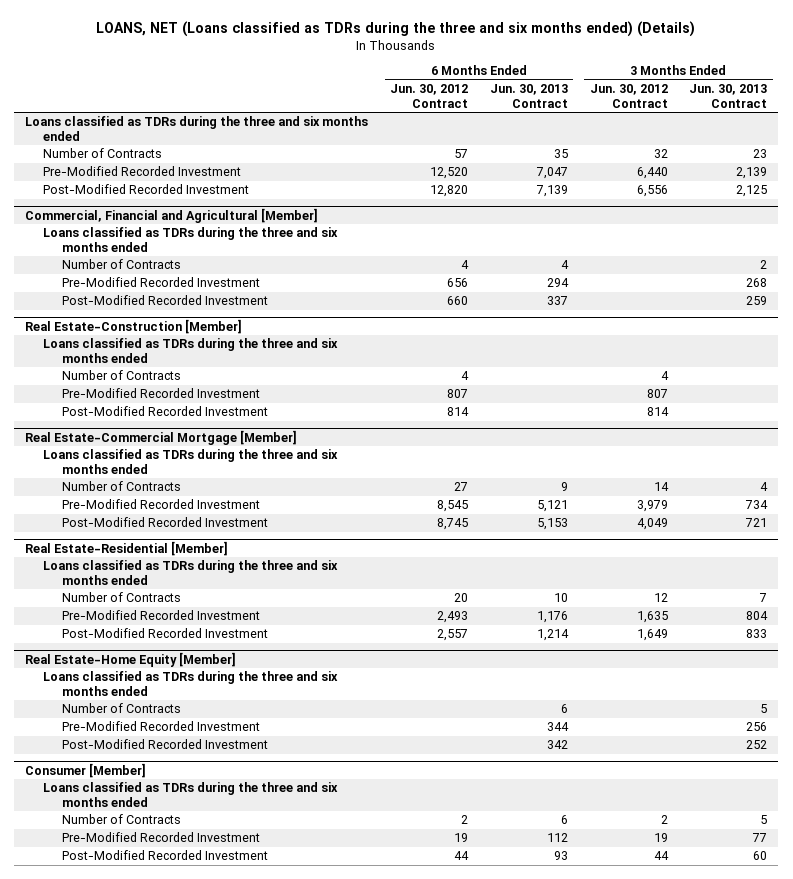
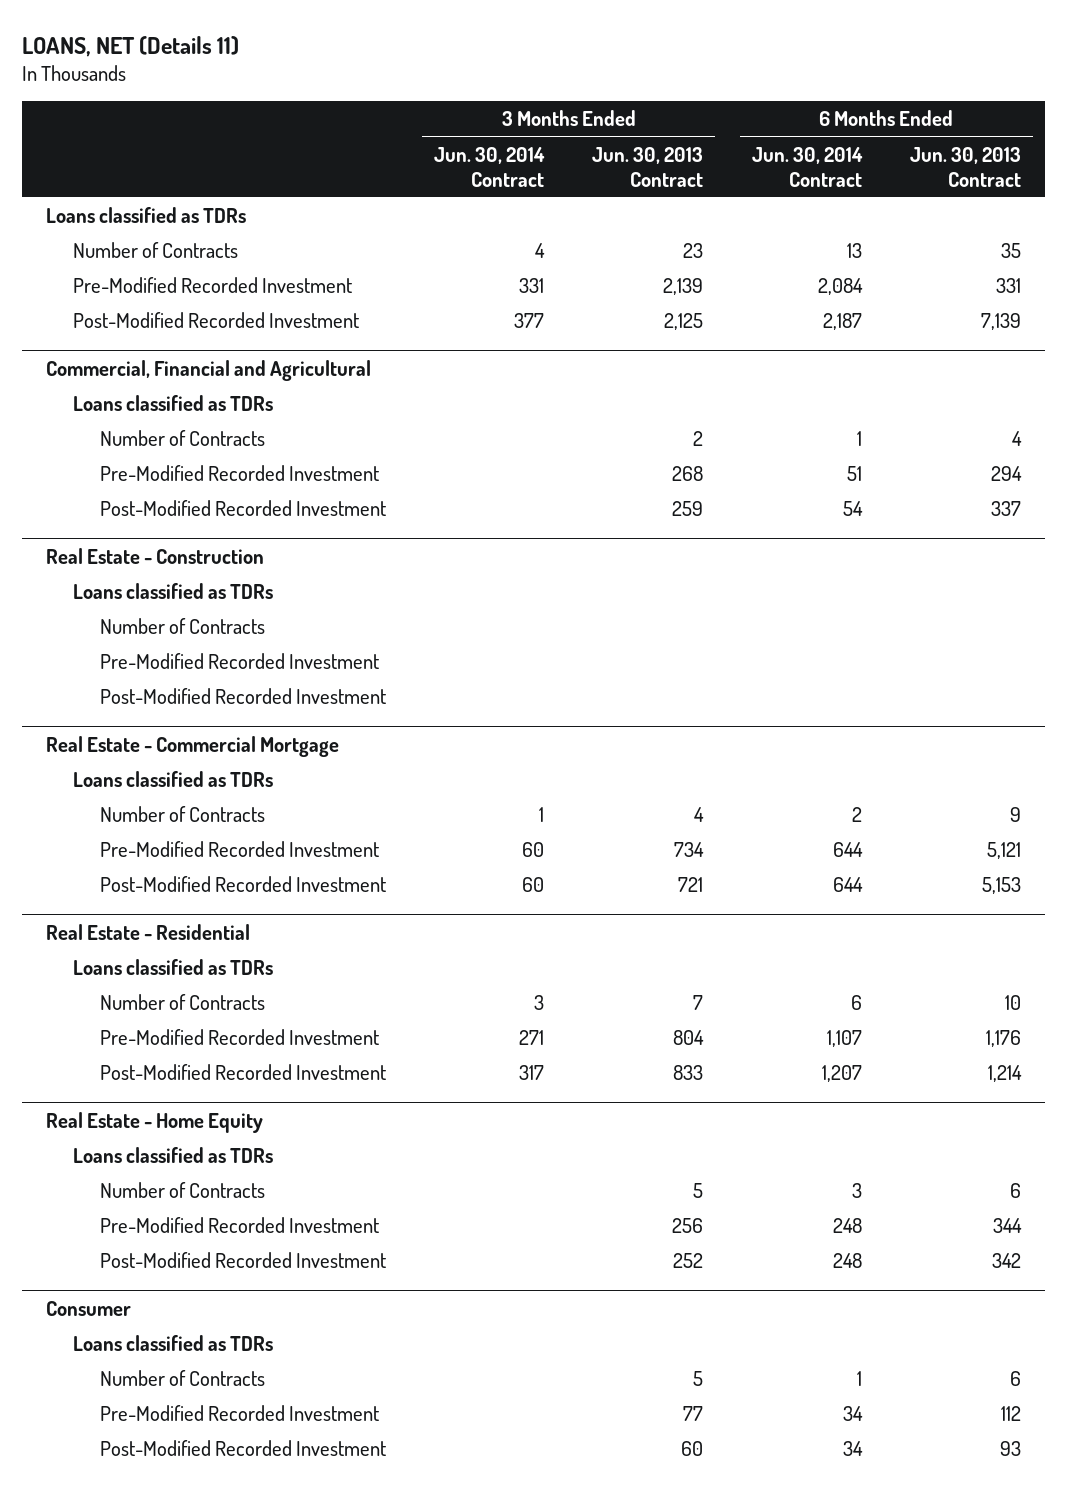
- LOANS, NET (Loans classified as TDRs during the three and six months ended) (Details)
+ LOANS, NET (Details 11)
- | 6 Months Ended Jun. 30, 2012 Contract | 6 Months Ended Jun. 30, 2013 Contract | 3 Months Ended Jun. 30, 2012 Contract | 3 Months Ended Jun. 30, 2013 Contract
+ | 3 Months Ended Jun. 30, 2014 Contract | 3 Months Ended Jun. 30, 2013 Contract | 6 Months Ended Jun. 30, 2014 Contract | 6 Months Ended Jun. 30, 2013 Contract
- Loans classified as TDRs during the three and six months ended
+ Loans classified as TDRs
- Pre-Modified Recorded Investment | 12,520 | 7,047 | 6,440 | 2,139
+ Pre-Modified Recorded Investment | 331 | 2,139 | 2,084 | 331
- Commercial, Financial and Agricultural [Member]
- Loans classified as TDRs during the three and six months ended
+ Commercial, Financial and Agricultural
+ Loans classified as TDRs
- Real Estate-Construction [Member]
- Loans classified as TDRs during the three and six months ended
+ Real Estate - Construction
+ Loans classified as TDRs
- Real Estate-Commercial Mortgage [Member]
- Loans classified as TDRs during the three and six months ended
+ Real Estate - Commercial Mortgage
+ Loans classified as TDRs
- Real Estate-Residential [Member]
- Loans classified as TDRs during the three and six months ended
+ Real Estate - Residential
+ Loans classified as TDRs
- Real Estate-Home Equity [Member]
- Loans classified as TDRs during the three and six months ended
+ Real Estate - Home Equity
+ Loans classified as TDRs
- Consumer [Member]
- Loans classified as TDRs during the three and six months ended
+ Consumer
+ Loans classified as TDRs

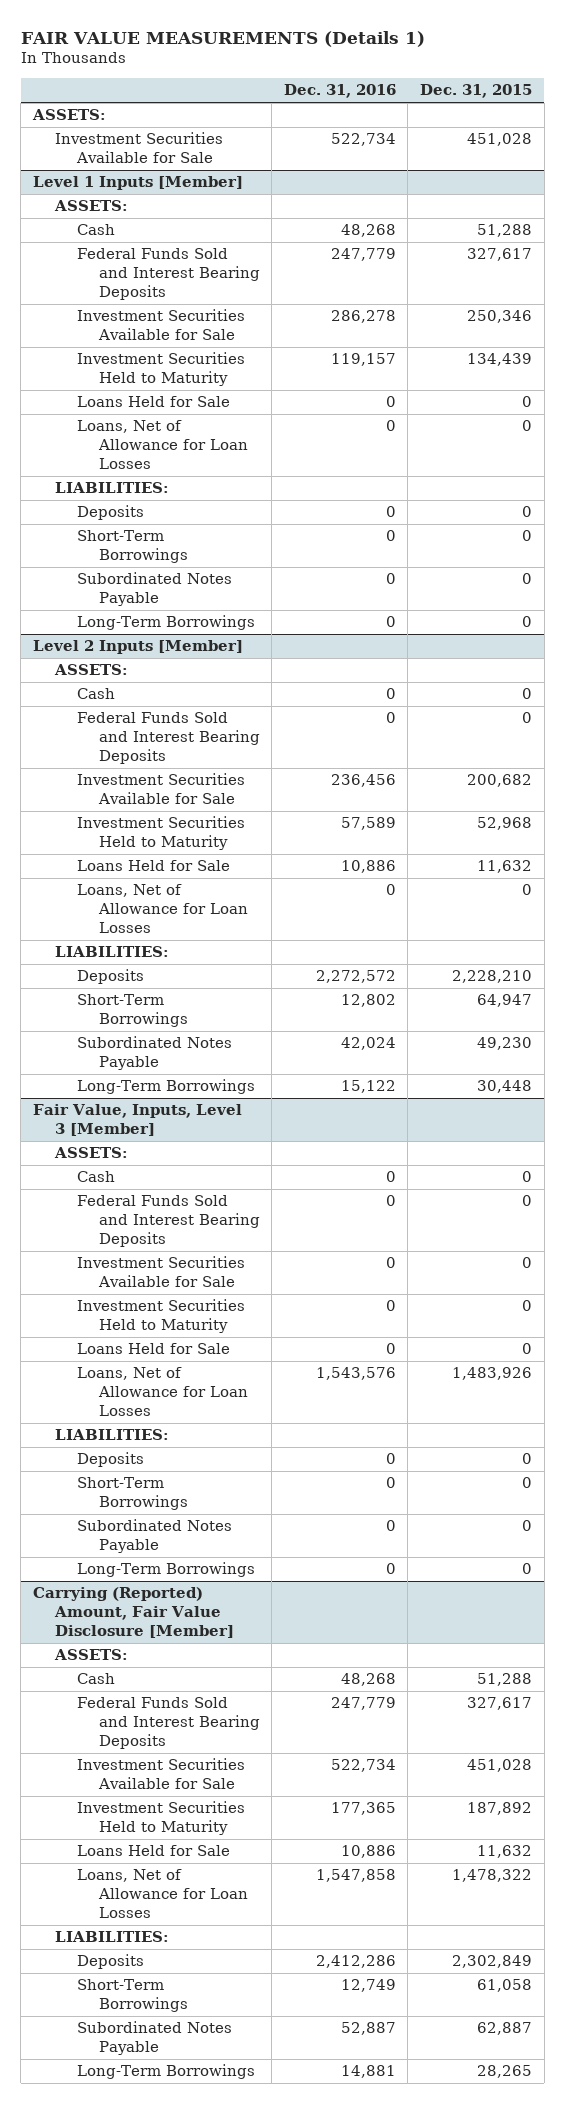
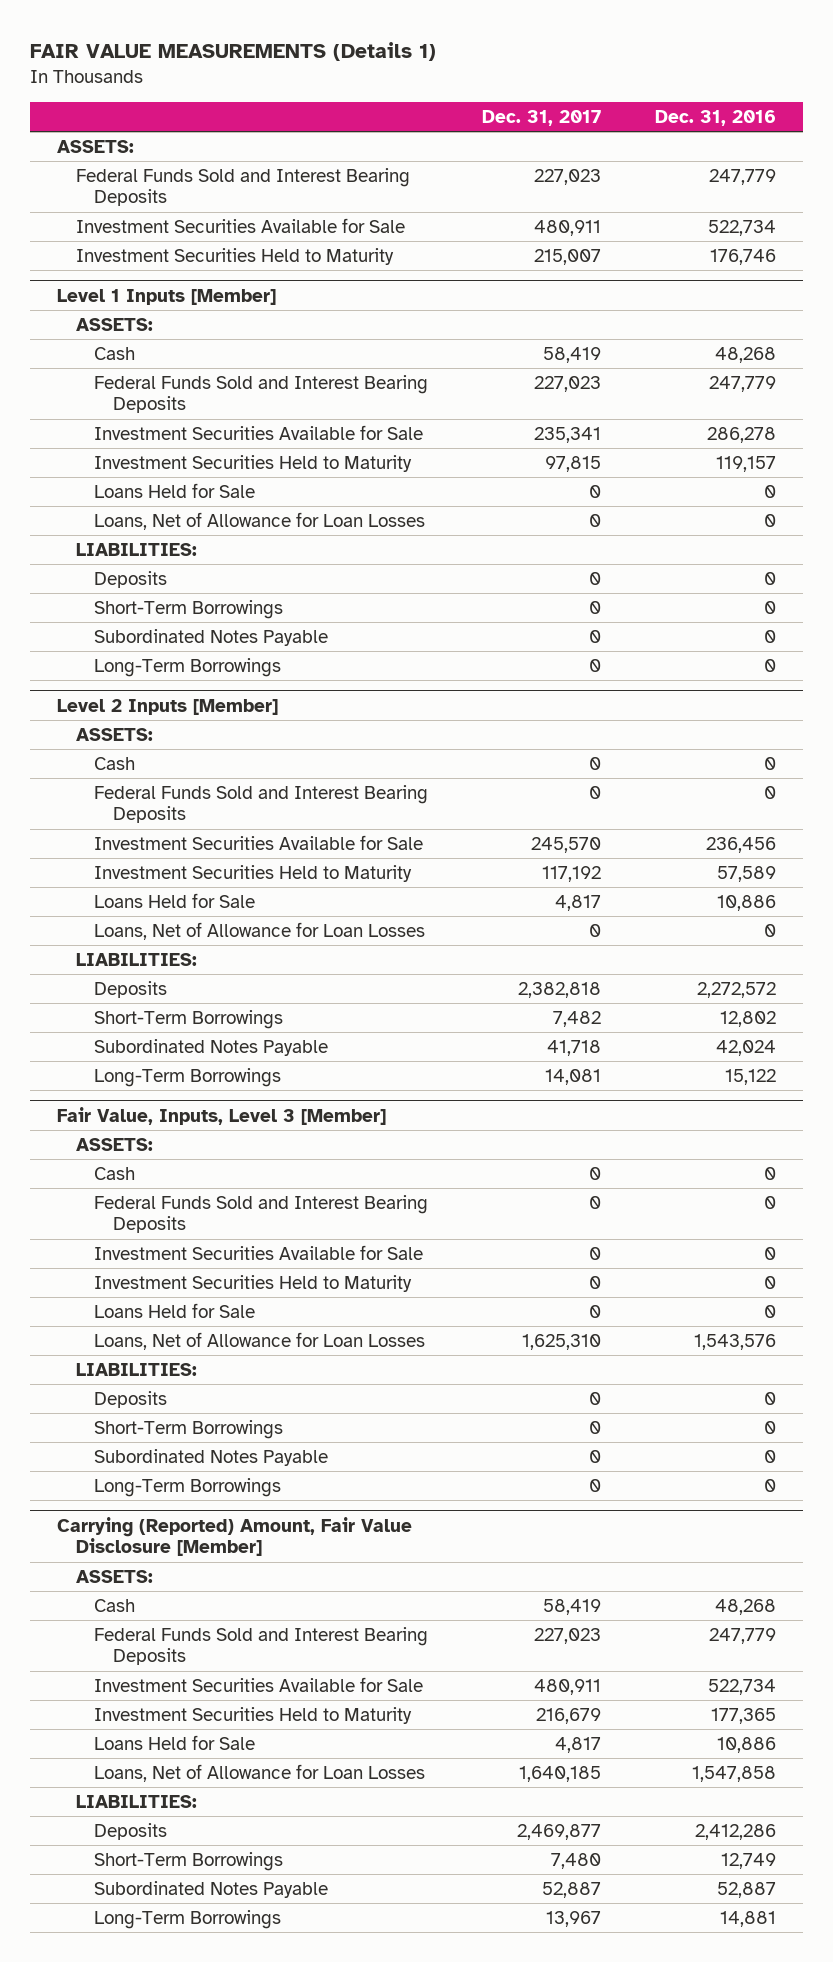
- | Dec. 31, 2016 | Dec. 31, 2015
+ | Dec. 31, 2017 | Dec. 31, 2016
+ Federal Funds Sold and Interest Bearing Deposits | 227,023 | 247,779
+ Investment Securities Held to Maturity | 215,007 | 176,746

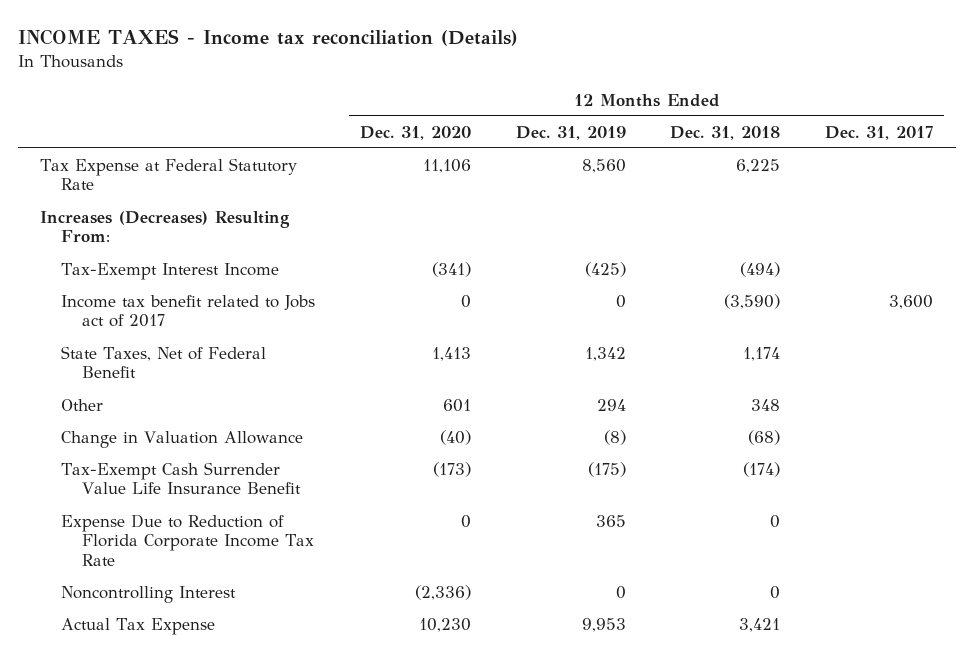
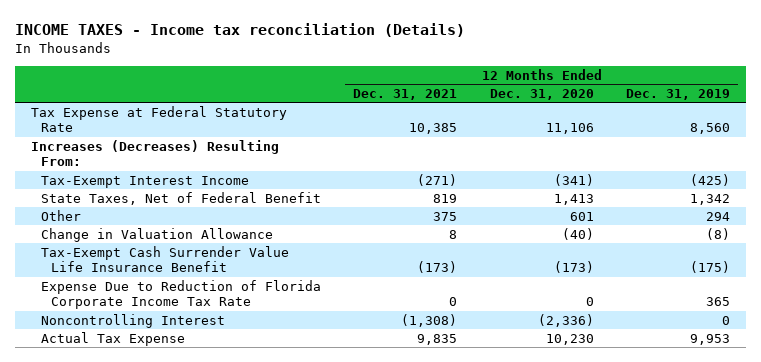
- | 12 Months Ended Dec. 31, 2020 | 12 Months Ended Dec. 31, 2019 | 12 Months Ended Dec. 31, 2018 | 12 Months Ended Dec. 31, 2017
+ | 12 Months Ended Dec. 31, 2021 | 12 Months Ended Dec. 31, 2020 | 12 Months Ended Dec. 31, 2019
- Income tax benefit related to Jobs act of 2017 | 0 | 0 | (3,590) | 3,600

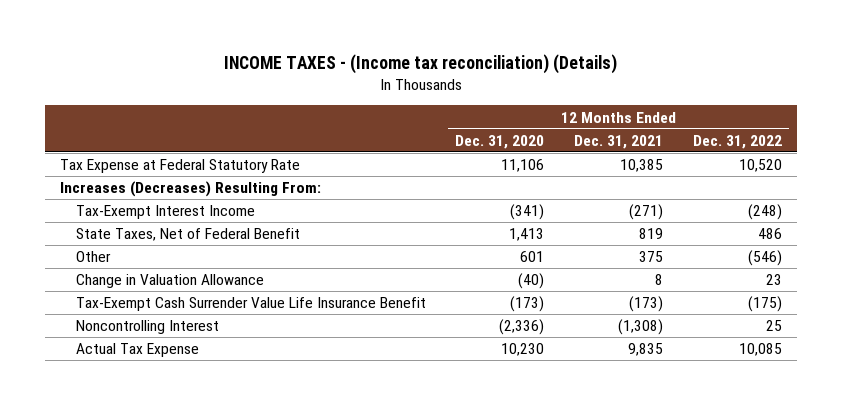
- INCOME TAXES - Income tax reconciliation (Details)
+ INCOME TAXES - (Income tax reconciliation) (Details)
- | 12 Months Ended Dec. 31, 2021 | 12 Months Ended Dec. 31, 2020 | 12 Months Ended Dec. 31, 2019
+ | 12 Months Ended Dec. 31, 2020 | 12 Months Ended Dec. 31, 2021 | 12 Months Ended Dec. 31, 2022
- Expense Due to Reduction of Florida Corporate Income Tax Rate | 0 | 0 | 365

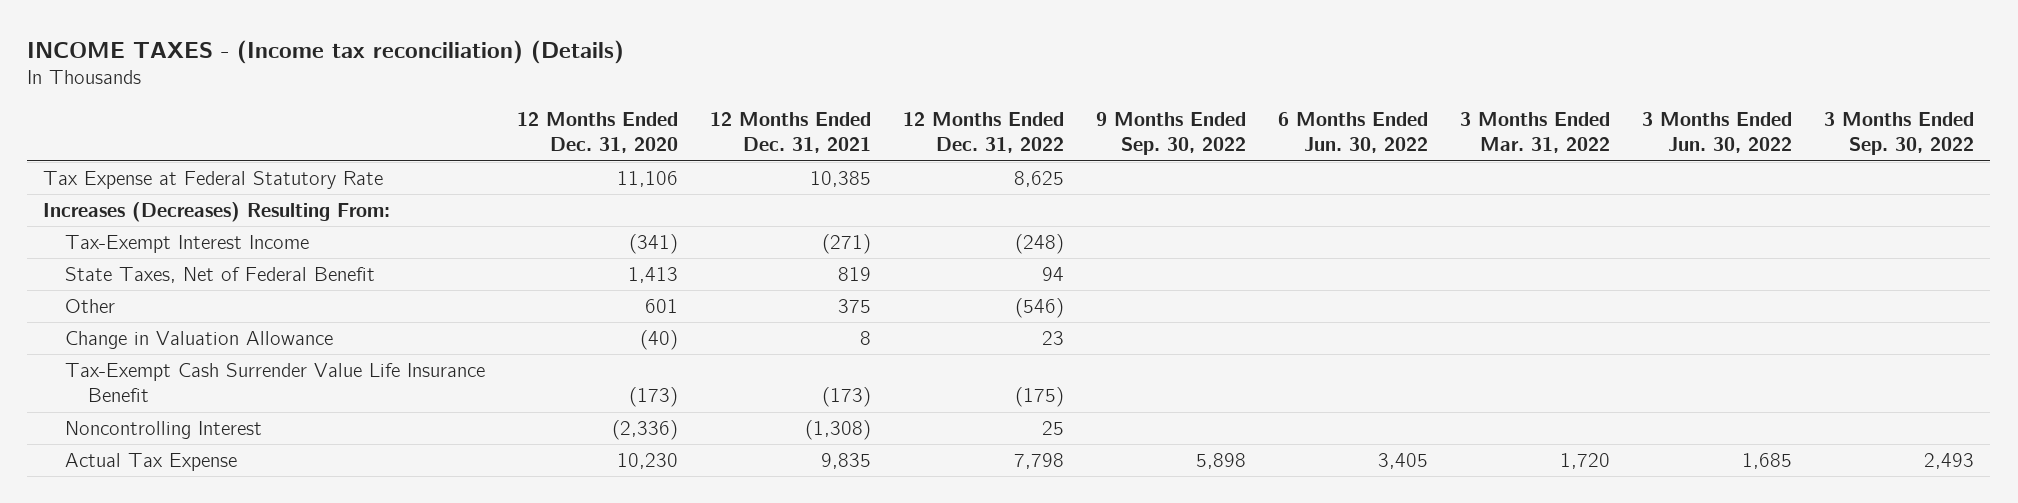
- | 12 Months Ended Dec. 31, 2020 | 12 Months Ended Dec. 31, 2021 | 12 Months Ended Dec. 31, 2022
+ | 12 Months Ended Dec. 31, 2020 | 12 Months Ended Dec. 31, 2021 | 12 Months Ended Dec. 31, 2022 | 9 Months Ended Sep. 30, 2022 | 6 Months Ended Jun. 30, 2022 | 3 Months Ended Mar. 31, 2022 | 3 Months Ended Jun. 30, 2022 | 3 Months Ended Sep. 30, 2022
- Tax Expense at Federal Statutory Rate | 11,106 | 10,385 | 10,520
+ Tax Expense at Federal Statutory Rate | 11,106 | 10,385 | 8,625 | | | | |
- State Taxes, Net of Federal Benefit | 1,413 | 819 | 486
+ State Taxes, Net of Federal Benefit | 1,413 | 819 | 94 | | | | |
- Actual Tax Expense | 10,230 | 9,835 | 10,085
+ Actual Tax Expense | 10,230 | 9,835 | 7,798 | 5,898 | 3,405 | 1,720 | 1,685 | 2,493

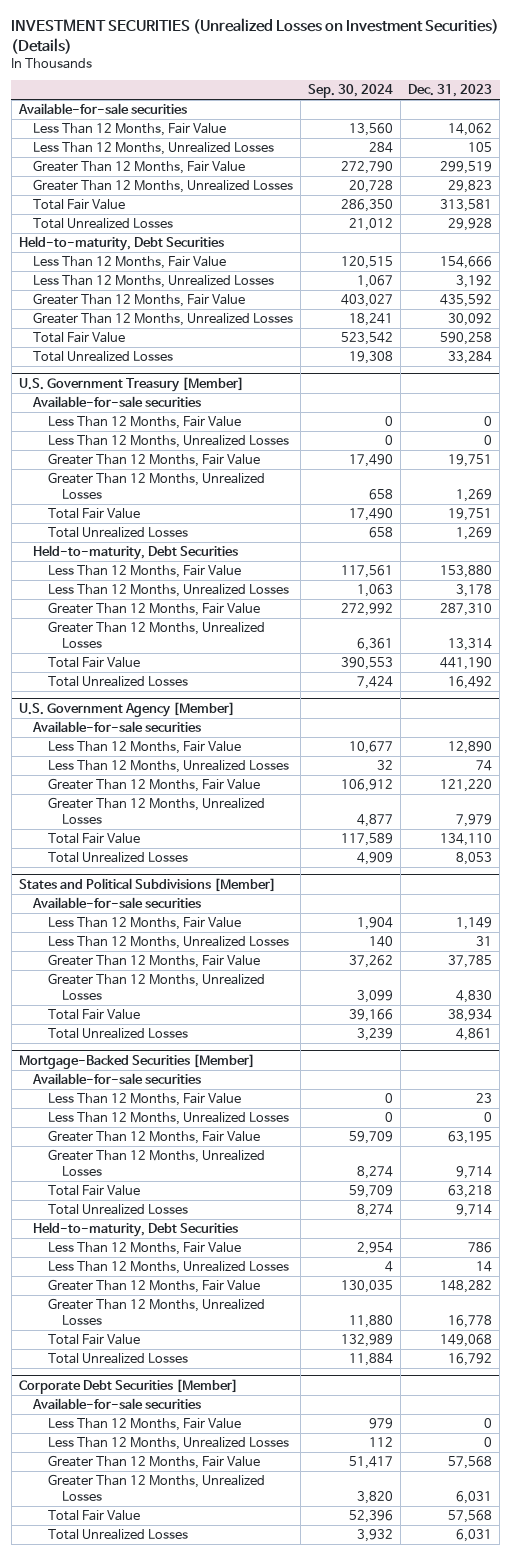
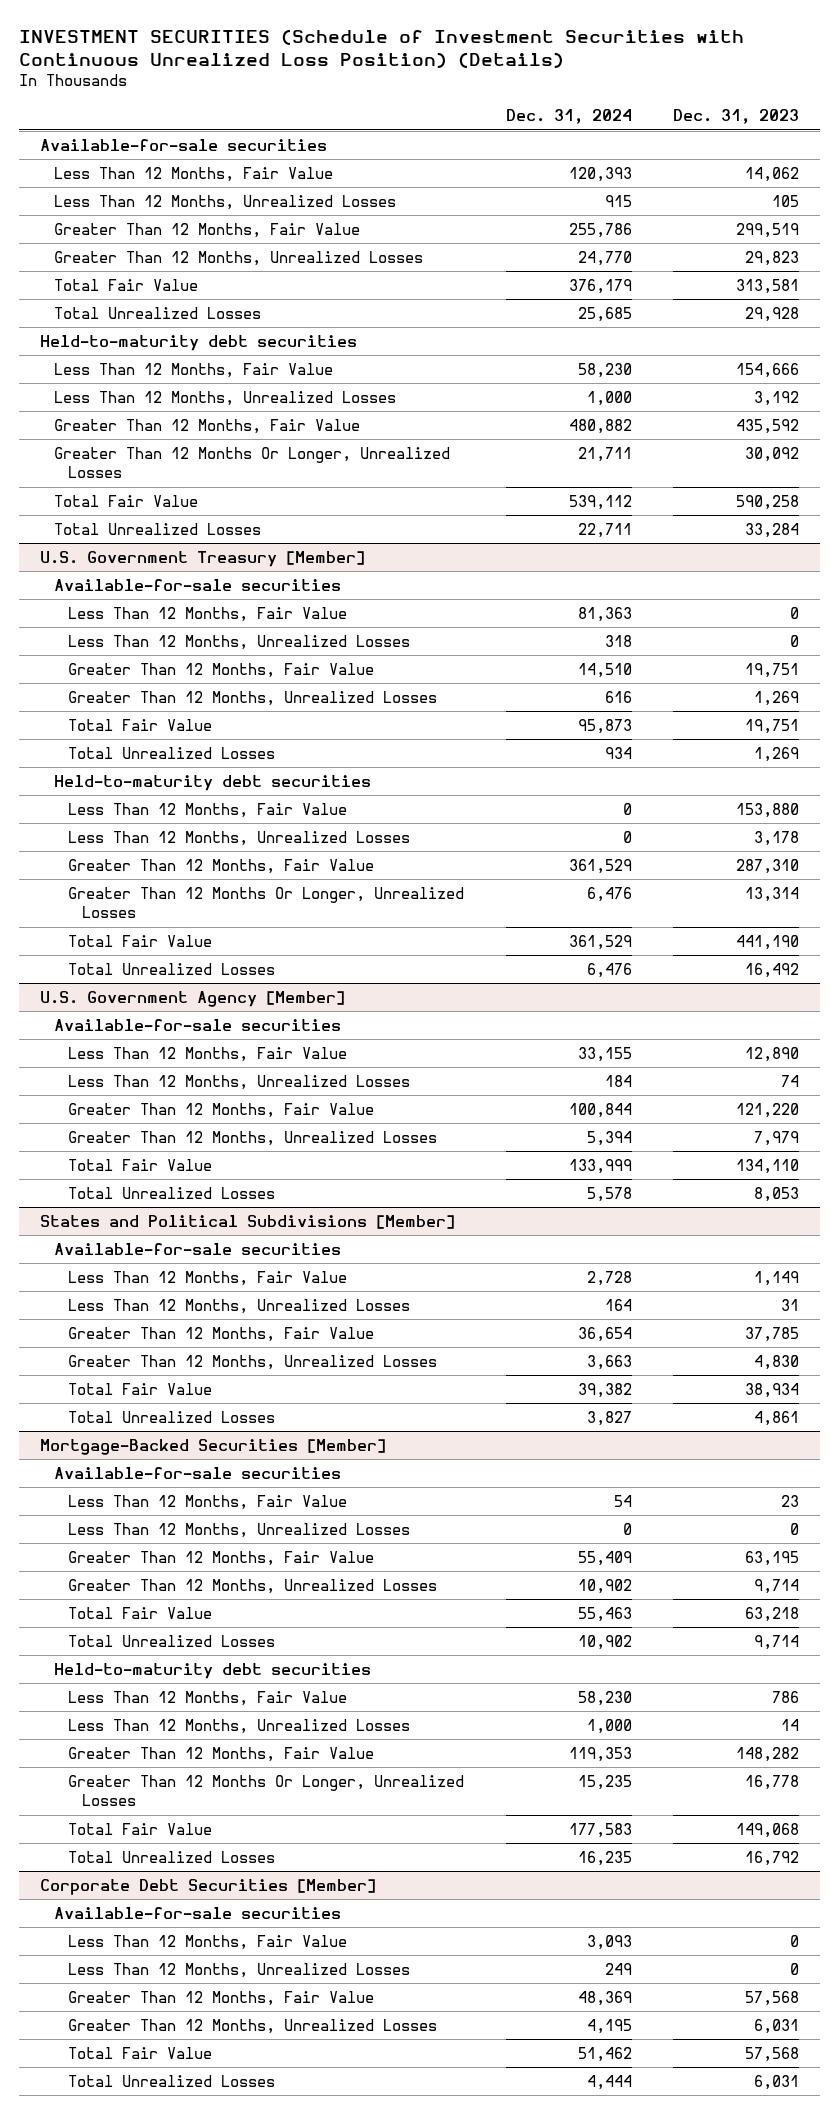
- INVESTMENT SECURITIES (Unrealized Losses on Investment Securities) (Details)
+ INVESTMENT SECURITIES (Schedule of Investment Securities with Continuous Unrealized Loss Position) (Details)
- | Sep. 30, 2024 | Dec. 31, 2023
+ | Dec. 31, 2024 | Dec. 31, 2023
- Held-to-maturity, Debt Securities
+ Held-to-maturity debt securities
- Greater Than 12 Months, Unrealized Losses | 18,241 | 30,092
+ Greater Than 12 Months Or Longer, Unrealized Losses | 21,711 | 30,092
@ U.S. Government Treasury [Member]
- Held-to-maturity, Debt Securities
+ Held-to-maturity debt securities
- Greater Than 12 Months, Unrealized Losses | 6,361 | 13,314
+ Greater Than 12 Months Or Longer, Unrealized Losses | 6,476 | 13,314
@ Mortgage-Backed Securities [Member]
- Held-to-maturity, Debt Securities
+ Held-to-maturity debt securities
- Greater Than 12 Months, Unrealized Losses | 11,880 | 16,778
+ Greater Than 12 Months Or Longer, Unrealized Losses | 15,235 | 16,778

